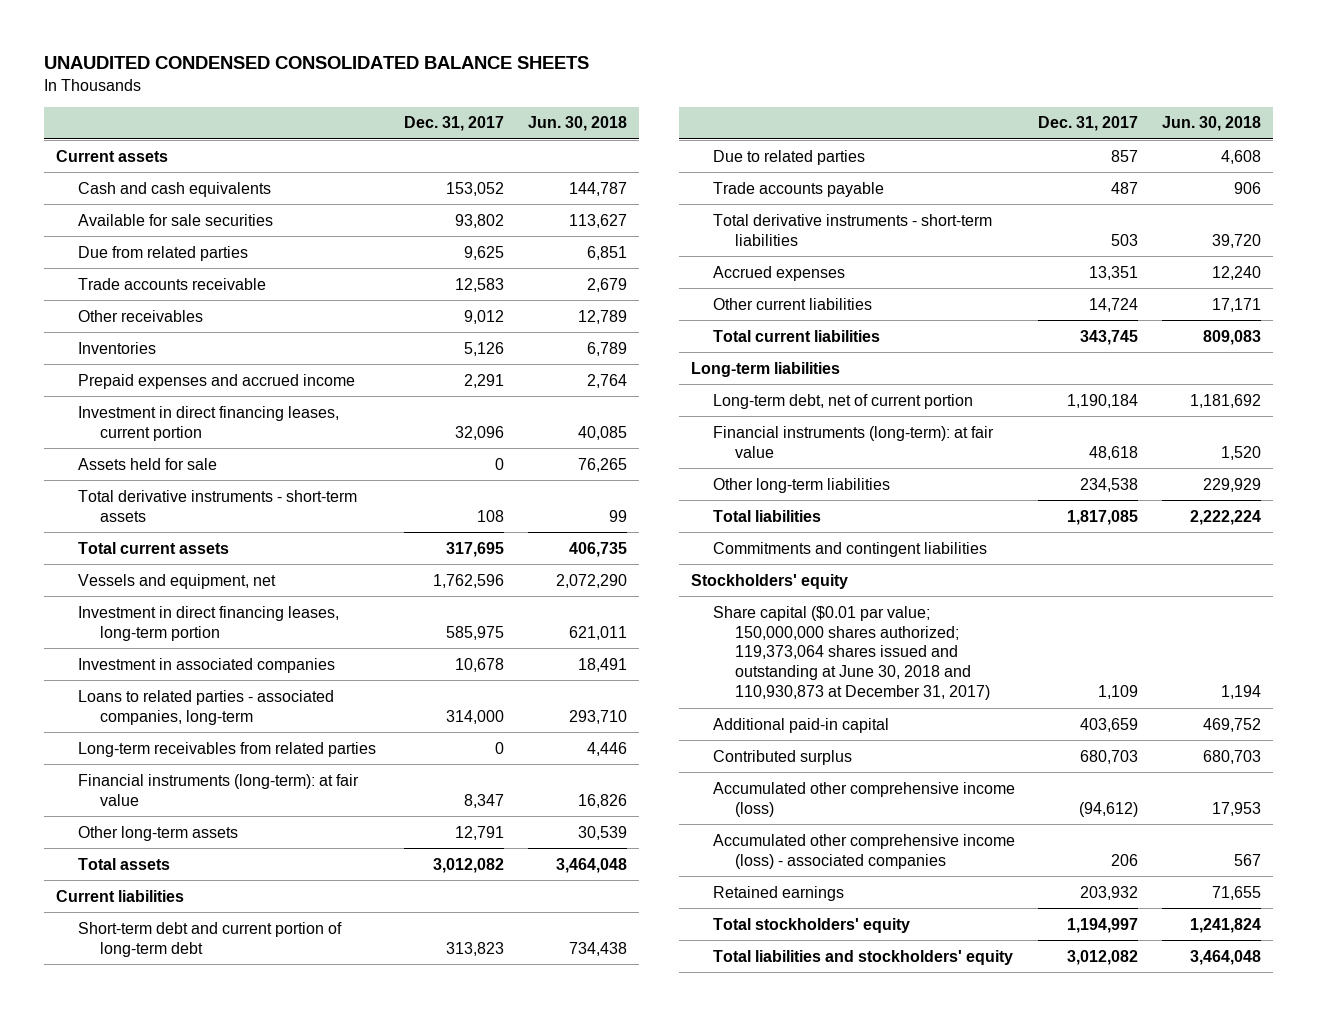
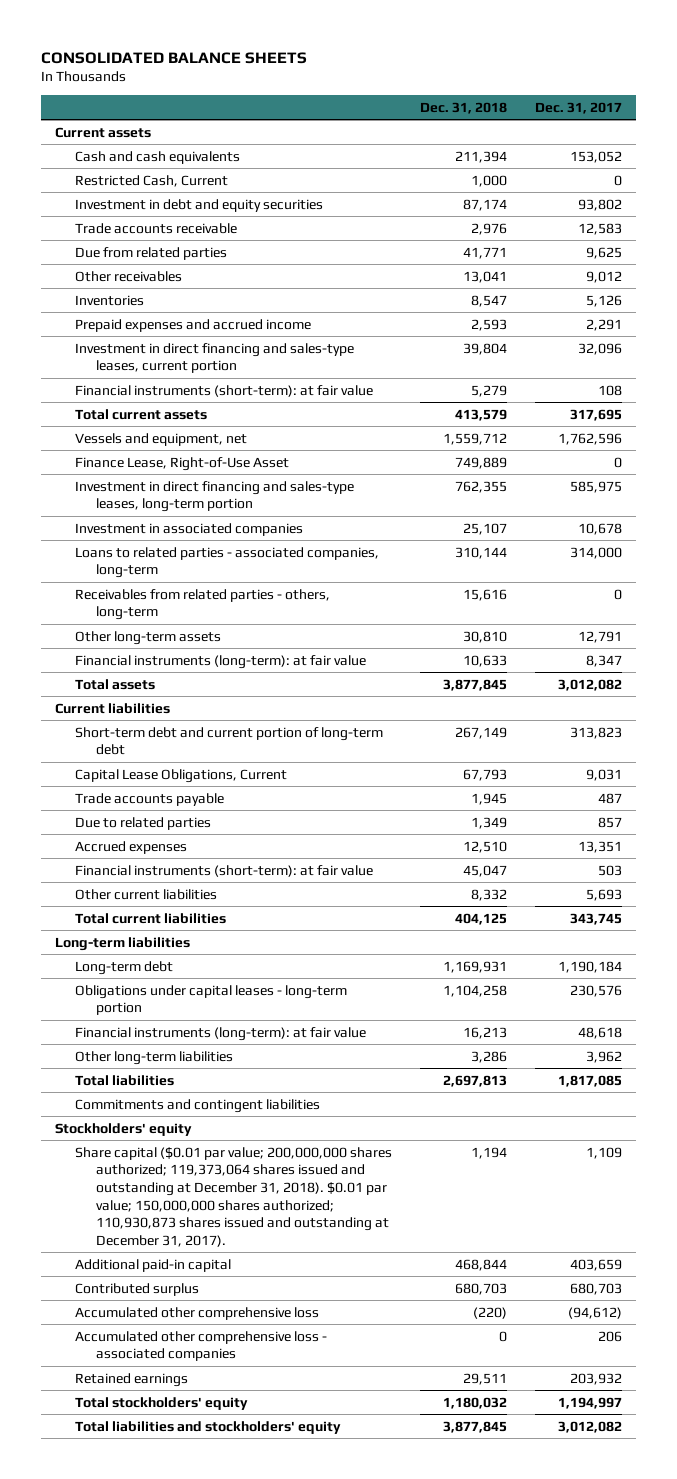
- UNAUDITED CONDENSED CONSOLIDATED BALANCE SHEETS
+ CONSOLIDATED BALANCE SHEETS
- | Dec. 31, 2017 | Jun. 30, 2018
+ | Dec. 31, 2018 | Dec. 31, 2017
- Available for sale securities | 93,802 | 113,627
+ Restricted Cash, Current | 1,000 | 0
+ Investment in debt and equity securities | 87,174 | 93,802
moved down: Due from related parties | 41,771 | 9,625
- Investment in direct financing leases, current portion | 32,096 | 40,085
- Assets held for sale | 0 | 76,265
- Total derivative instruments - short-term assets | 108 | 99
+ Investment in direct financing and sales-type leases, current portion | 39,804 | 32,096
+ Financial instruments (short-term): at fair value | 5,279 | 108
- Investment in direct financing leases, long-term portion | 585,975 | 621,011
+ Finance Lease, Right-of-Use Asset | 749,889 | 0
+ Investment in direct financing and sales-type leases, long-term portion | 762,355 | 585,975
- Long-term receivables from related parties | 0 | 4,446
+ Receivables from related parties - others, long-term | 15,616 | 0
moved down: Financial instruments (long-term): at fair value | 10,633 | 8,347
+ Capital Lease Obligations, Current | 67,793 | 9,031
- Total derivative instruments - short-term liabilities | 503 | 39,720
moved down: Due to related parties | 1,349 | 857
- Other current liabilities | 14,724 | 17,171
+ Financial instruments (short-term): at fair value | 45,047 | 503
+ Other current liabilities | 8,332 | 5,693
- Long-term debt, net of current portion | 1,190,184 | 1,181,692
+ Long-term debt | 1,169,931 | 1,190,184
+ Obligations under capital leases - long-term portion | 1,104,258 | 230,576
- Other long-term liabilities | 234,538 | 229,929
+ Other long-term liabilities | 3,286 | 3,962
- Share capital ($0.01 par value; 150,000,000 shares authorized; 119,373,064 shares issued and outstanding at June 30, 2018 and 110,930,873 at December 31, 2017) | 1,109 | 1,194
+ Share capital ($0.01 par value; 200,000,000 shares authorized; 119,373,064 shares issued and outstanding at December 31, 2018). $0.01 par value; 150,000,000 shares authorized; 110,930,873 shares issued and outstanding at December 31, 2017). | 1,194 | 1,109
- Accumulated other comprehensive income (loss) | (94,612) | 17,953
- Accumulated other comprehensive income (loss) - associated companies | 206 | 567
+ Accumulated other comprehensive loss | (220) | (94,612)
+ Accumulated other comprehensive loss - associated companies | 0 | 206

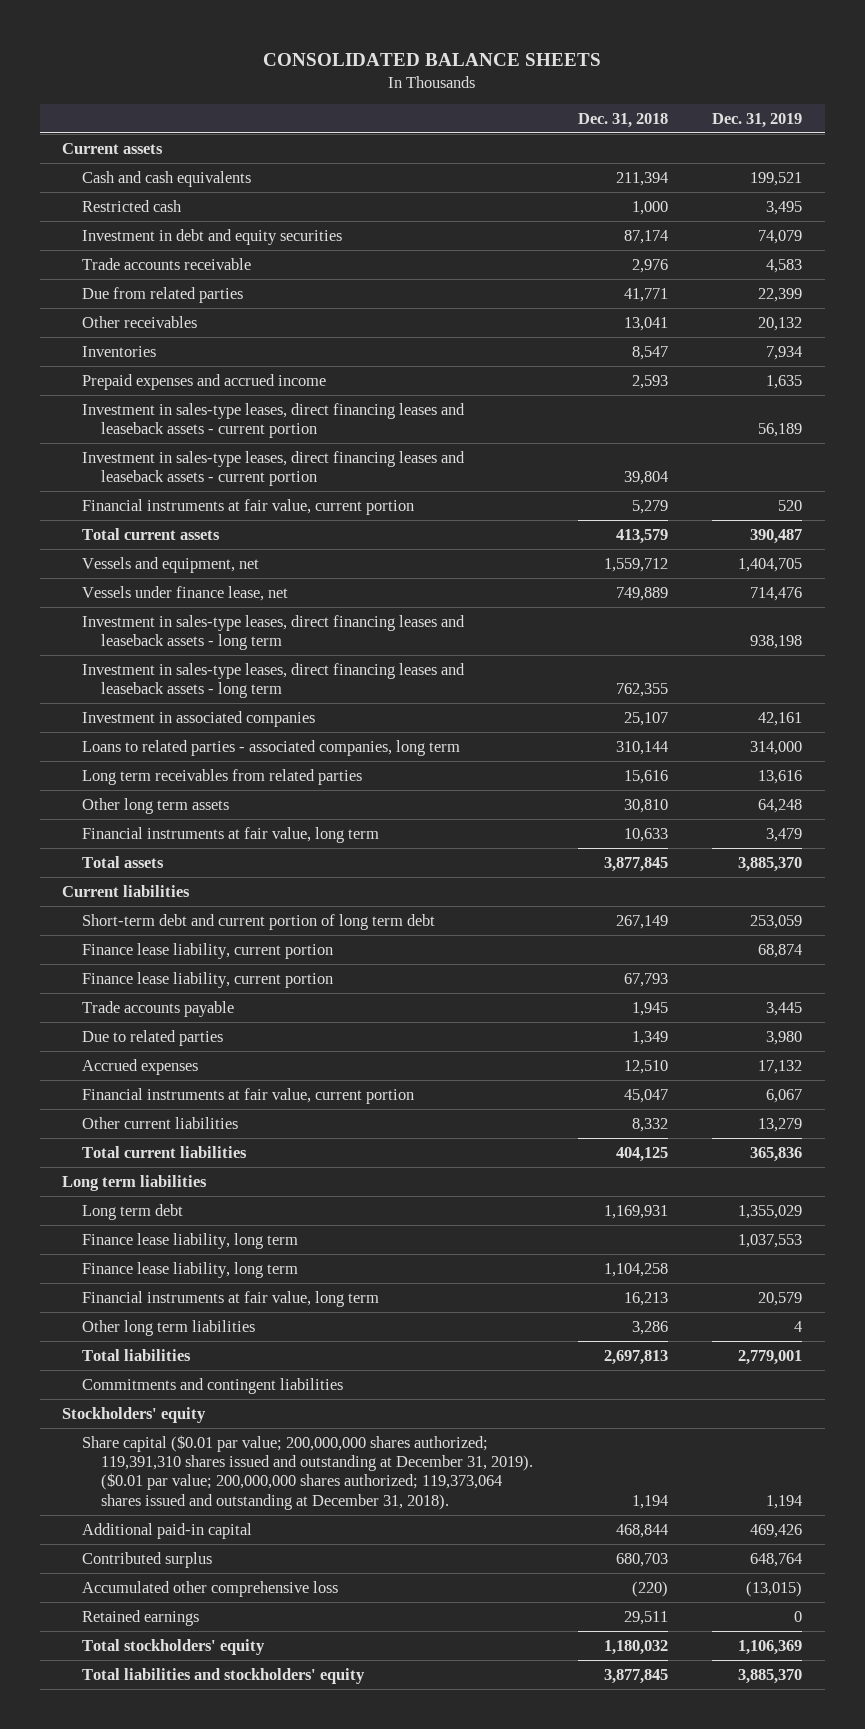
- | Dec. 31, 2018 | Dec. 31, 2017
+ | Dec. 31, 2018 | Dec. 31, 2019
- Restricted Cash, Current | 1,000 | 0
+ Restricted cash | 1,000 | 3,495
- Investment in direct financing and sales-type leases, current portion | 39,804 | 32,096
- Financial instruments (short-term): at fair value | 5,279 | 108
+ Investment in sales-type leases, direct financing leases and leaseback assets - current portion | | 56,189
+ Investment in sales-type leases, direct financing leases and leaseback assets - current portion | 39,804 |
+ Financial instruments at fair value, current portion | 5,279 | 520
- Finance Lease, Right-of-Use Asset | 749,889 | 0
- Investment in direct financing and sales-type leases, long-term portion | 762,355 | 585,975
+ Vessels under finance lease, net | 749,889 | 714,476
+ Investment in sales-type leases, direct financing leases and leaseback assets - long term | | 938,198
+ Investment in sales-type leases, direct financing leases and leaseback assets - long term | 762,355 |
- Loans to related parties - associated companies, long-term | 310,144 | 314,000
- Receivables from related parties - others, long-term | 15,616 | 0
- Other long-term assets | 30,810 | 12,791
- Financial instruments (long-term): at fair value | 10,633 | 8,347
+ Loans to related parties - associated companies, long term | 310,144 | 314,000
+ Long term receivables from related parties | 15,616 | 13,616
+ Other long term assets | 30,810 | 64,248
+ Financial instruments at fair value, long term | 10,633 | 3,479
- Short-term debt and current portion of long-term debt | 267,149 | 313,823
- Capital Lease Obligations, Current | 67,793 | 9,031
+ Short-term debt and current portion of long term debt | 267,149 | 253,059
+ Finance lease liability, current portion | | 68,874
+ Finance lease liability, current portion | 67,793 |
- Financial instruments (short-term): at fair value | 45,047 | 503
+ Financial instruments at fair value, current portion | 45,047 | 6,067
- Long-term liabilities
- Long-term debt | 1,169,931 | 1,190,184
- Obligations under capital leases - long-term portion | 1,104,258 | 230,576
- Financial instruments (long-term): at fair value | 16,213 | 48,618
- Other long-term liabilities | 3,286 | 3,962
+ Long term liabilities
+ Long term debt | 1,169,931 | 1,355,029
+ Finance lease liability, long term | | 1,037,553
+ Finance lease liability, long term | 1,104,258 |
+ Financial instruments at fair value, long term | 16,213 | 20,579
+ Other long term liabilities | 3,286 | 4
- Share capital ($0.01 par value; 200,000,000 shares authorized; 119,373,064 shares issued and outstanding at December 31, 2018). $0.01 par value; 150,000,000 shares authorized; 110,930,873 shares issued and outstanding at December 31, 2017). | 1,194 | 1,109
+ Share capital ($0.01 par value; 200,000,000 shares authorized; 119,391,310 shares issued and outstanding at December 31, 2019). ($0.01 par value; 200,000,000 shares authorized; 119,373,064 shares issued and outstanding at December 31, 2018). | 1,194 | 1,194
- Accumulated other comprehensive loss - associated companies | 0 | 206

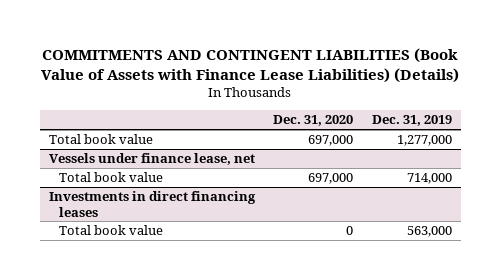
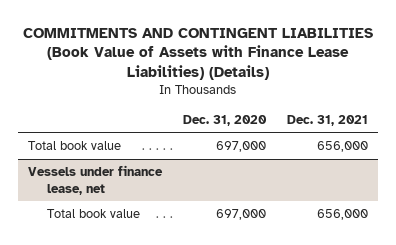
- | Dec. 31, 2020 | Dec. 31, 2019
+ | Dec. 31, 2020 | Dec. 31, 2021
- Investments in direct financing leases
- Total book value | 0 | 563,000

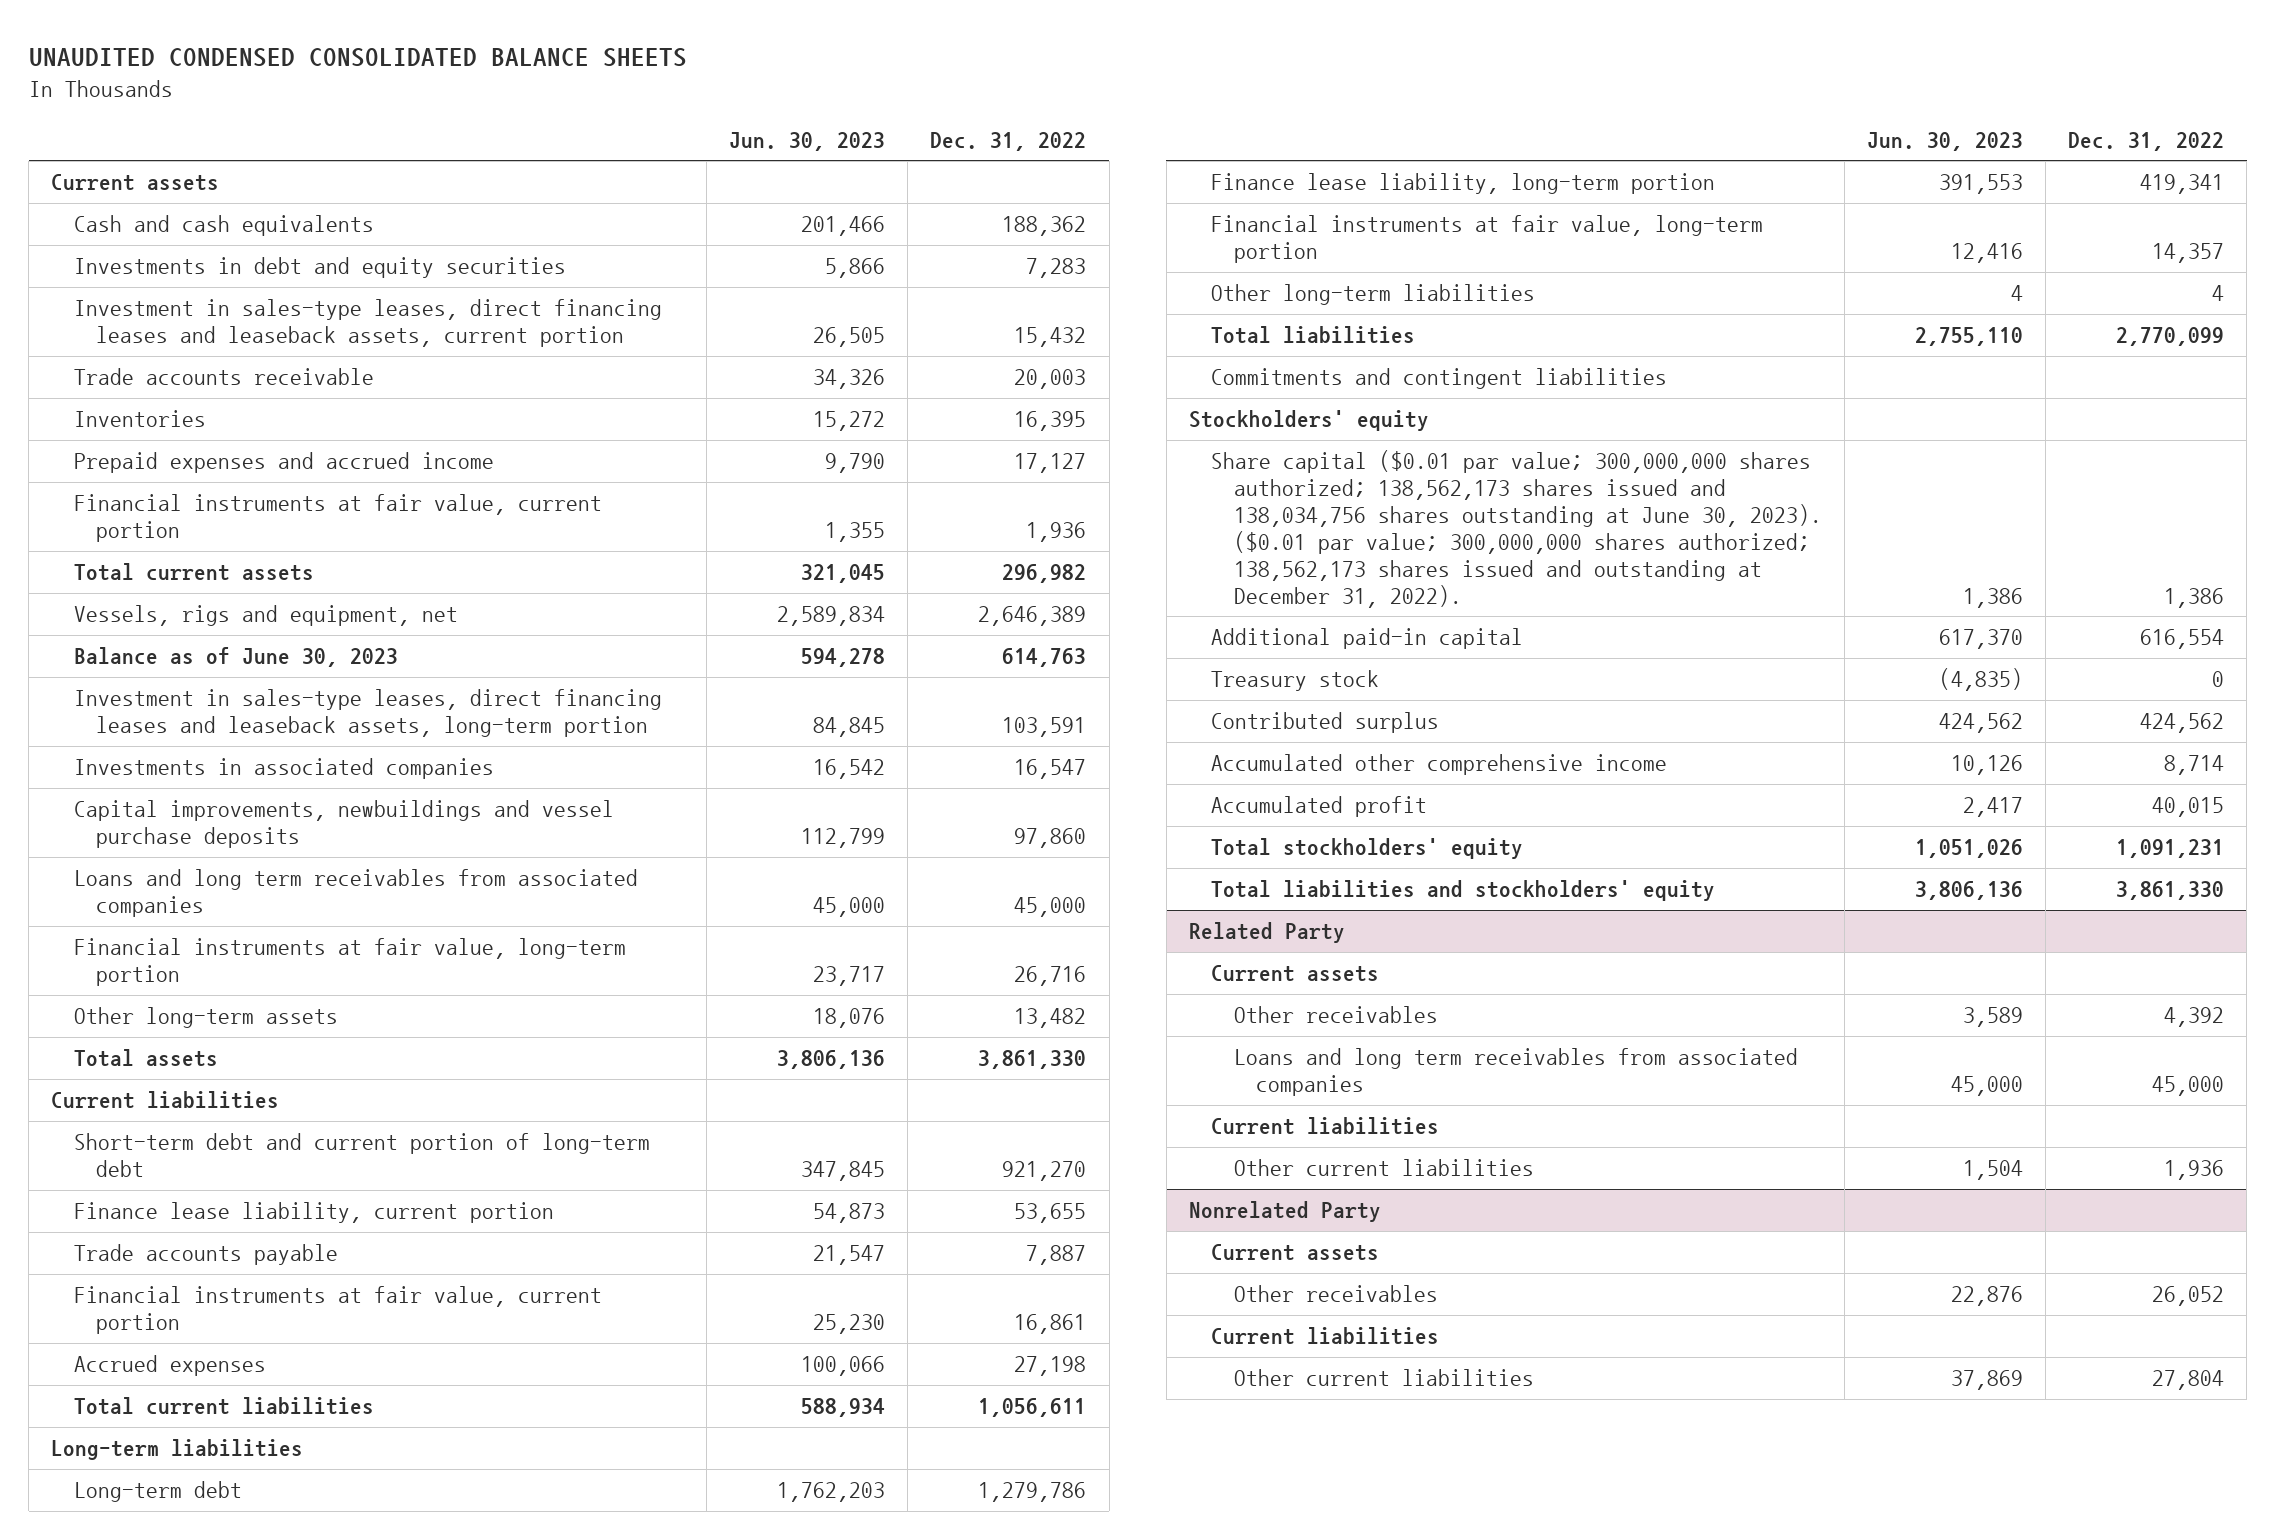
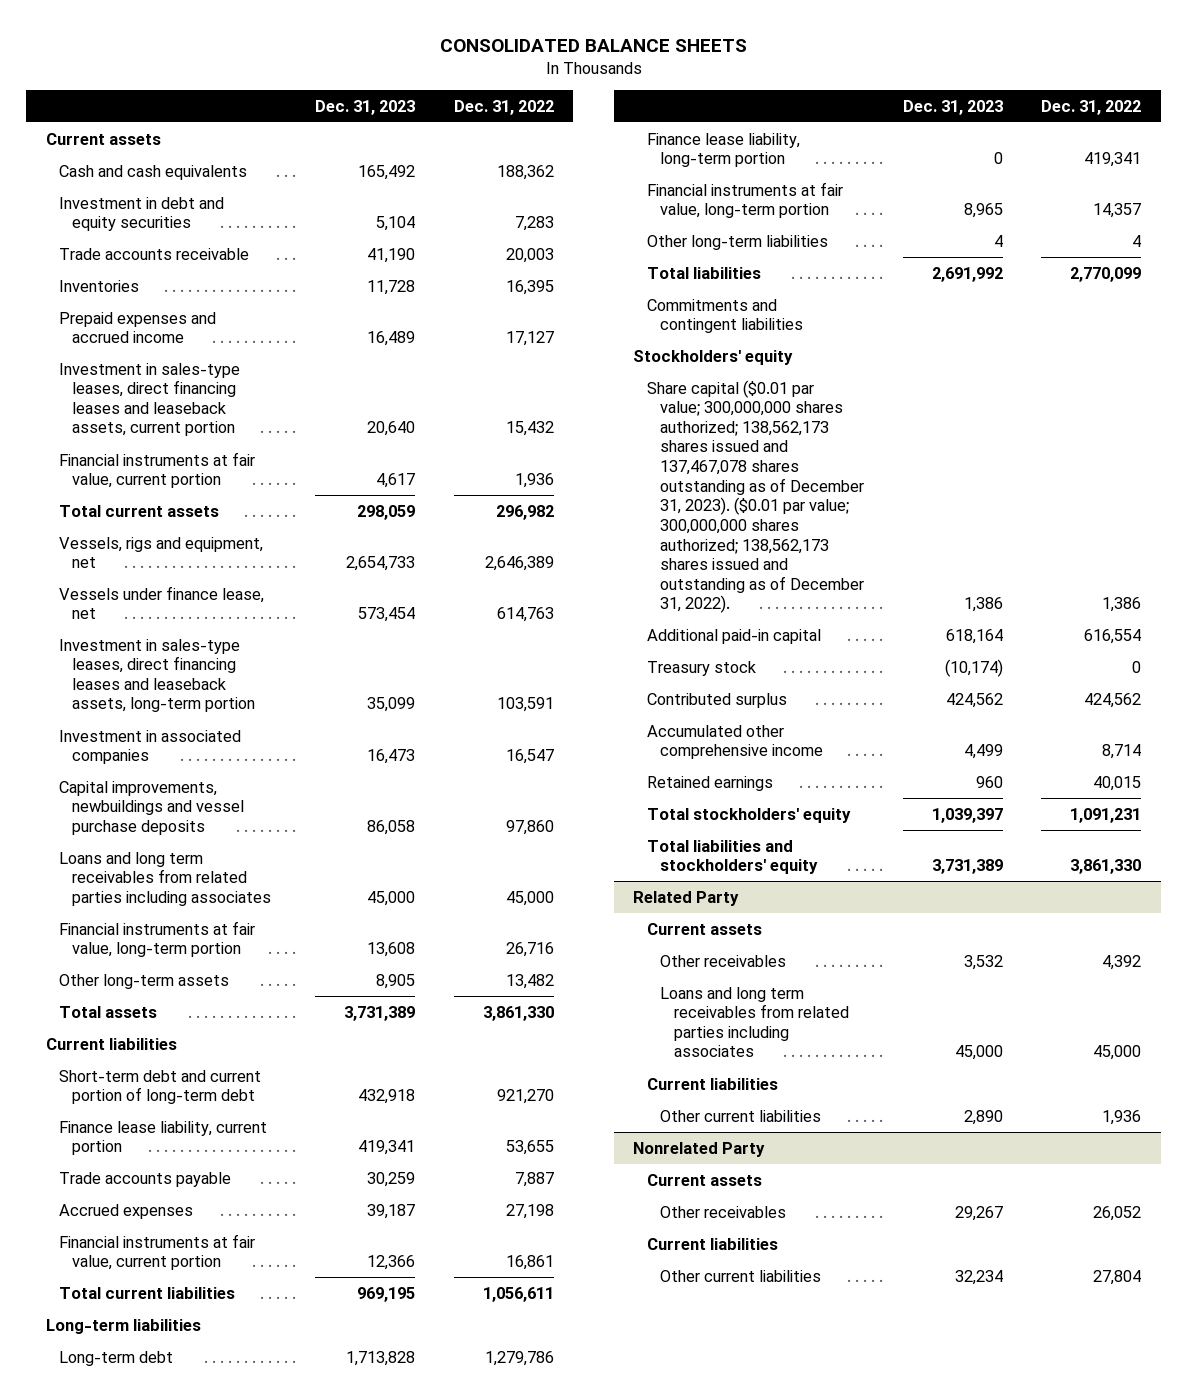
- UNAUDITED CONDENSED CONSOLIDATED BALANCE SHEETS
+ CONSOLIDATED BALANCE SHEETS
- | Jun. 30, 2023 | Dec. 31, 2022
+ | Dec. 31, 2023 | Dec. 31, 2022
- Investments in debt and equity securities | 5,866 | 7,283
+ Investment in debt and equity securities | 5,104 | 7,283
moved down: Investment in sales-type leases, direct financing leases and leaseback assets, current portion | 20,640 | 15,432
- Balance as of June 30, 2023 | 594,278 | 614,763
+ Vessels under finance lease, net | 573,454 | 614,763
- Investments in associated companies | 16,542 | 16,547
+ Investment in associated companies | 16,473 | 16,547
- Loans and long term receivables from associated companies | 45,000 | 45,000
+ Loans and long term receivables from related parties including associates | 45,000 | 45,000
moved down: Financial instruments at fair value, current portion | 12,366 | 16,861
- Share capital ($0.01 par value; 300,000,000 shares authorized; 138,562,173 shares issued and 138,034,756 shares outstanding at June 30, 2023). ($0.01 par value; 300,000,000 shares authorized; 138,562,173 shares issued and outstanding at December 31, 2022). | 1,386 | 1,386
+ Share capital ($0.01 par value; 300,000,000 shares authorized; 138,562,173 shares issued and 137,467,078 shares outstanding as of December 31, 2023). ($0.01 par value; 300,000,000 shares authorized; 138,562,173 shares issued and outstanding as of December 31, 2022). | 1,386 | 1,386
- Accumulated profit | 2,417 | 40,015
+ Retained earnings | 960 | 40,015
@ Related Party
- Loans and long term receivables from associated companies | 45,000 | 45,000
+ Loans and long term receivables from related parties including associates | 45,000 | 45,000

